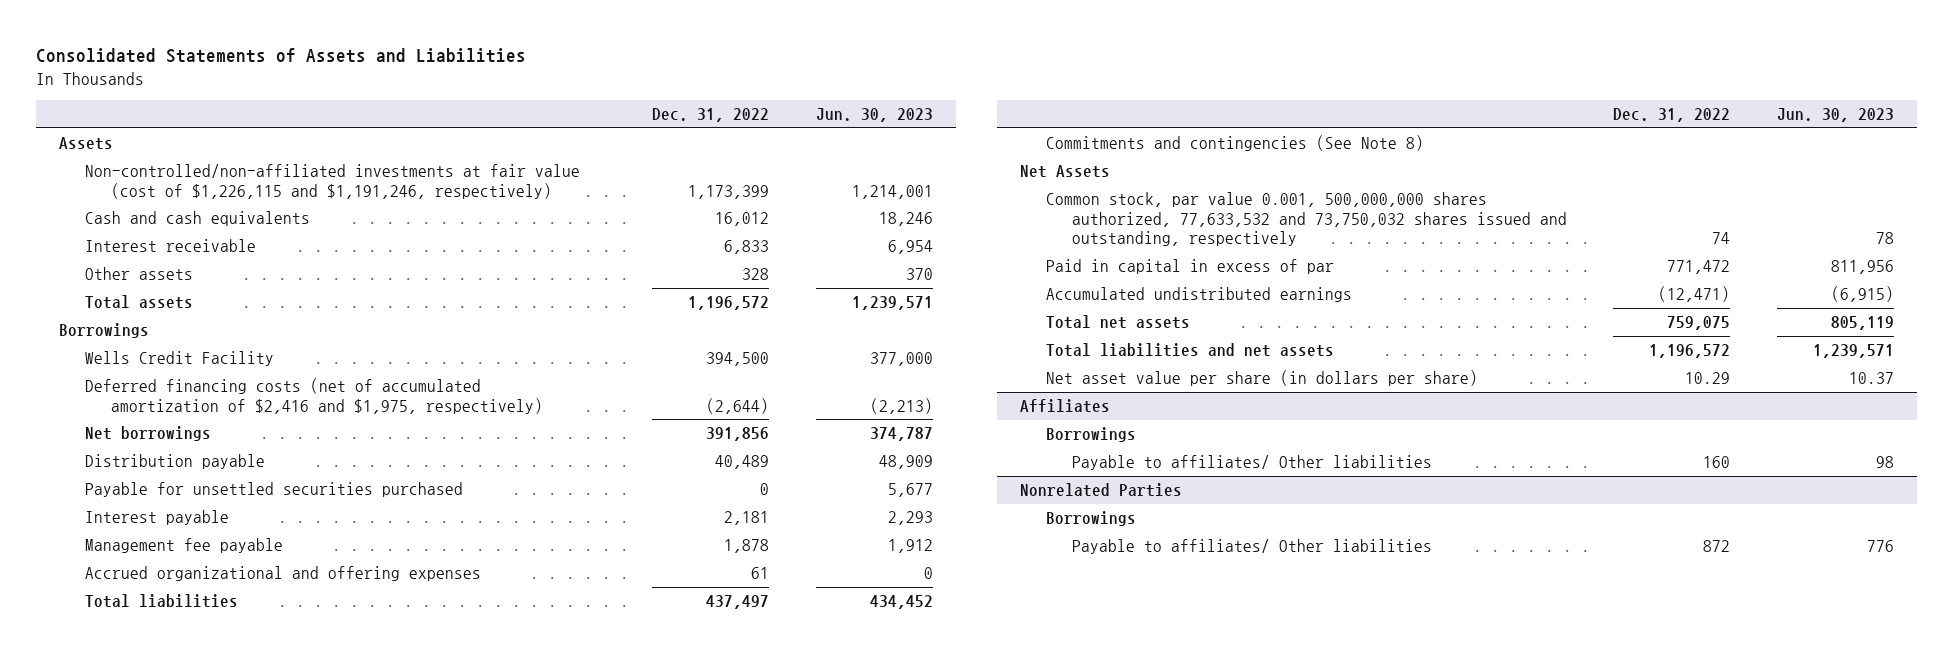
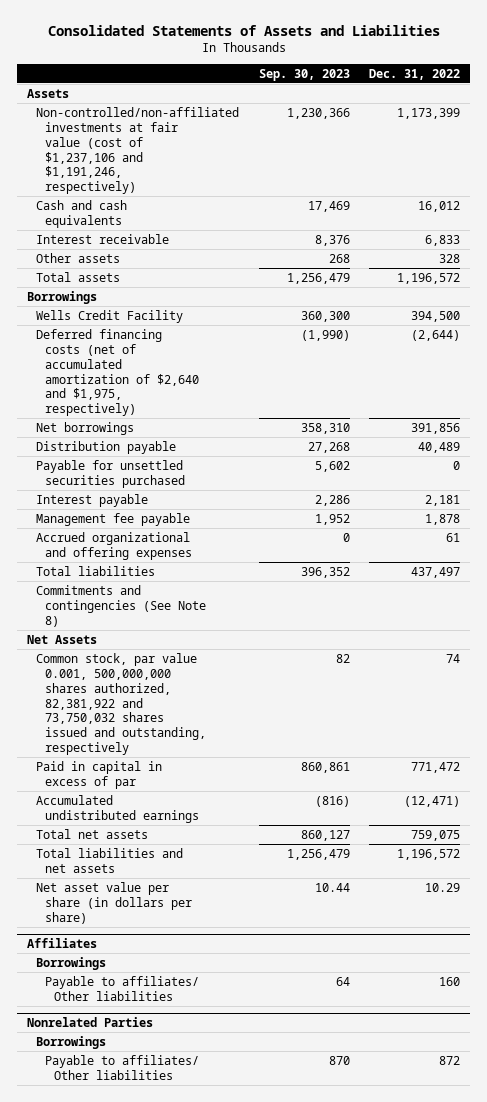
- | Dec. 31, 2022 | Jun. 30, 2023
+ | Sep. 30, 2023 | Dec. 31, 2022
- Non-controlled/non-affiliated investments at fair value (cost of $1,226,115 and $1,191,246, respectively) | 1,173,399 | 1,214,001
+ Non-controlled/non-affiliated investments at fair value (cost of $1,237,106 and $1,191,246, respectively) | 1,230,366 | 1,173,399
- Deferred financing costs (net of accumulated amortization of $2,416 and $1,975, respectively) | (2,644) | (2,213)
+ Deferred financing costs (net of accumulated amortization of $2,640 and $1,975, respectively) | (1,990) | (2,644)
- Common stock, par value 0.001, 500,000,000 shares authorized, 77,633,532 and 73,750,032 shares issued and outstanding, respectively | 74 | 78
+ Common stock, par value 0.001, 500,000,000 shares authorized, 82,381,922 and 73,750,032 shares issued and outstanding, respectively | 82 | 74

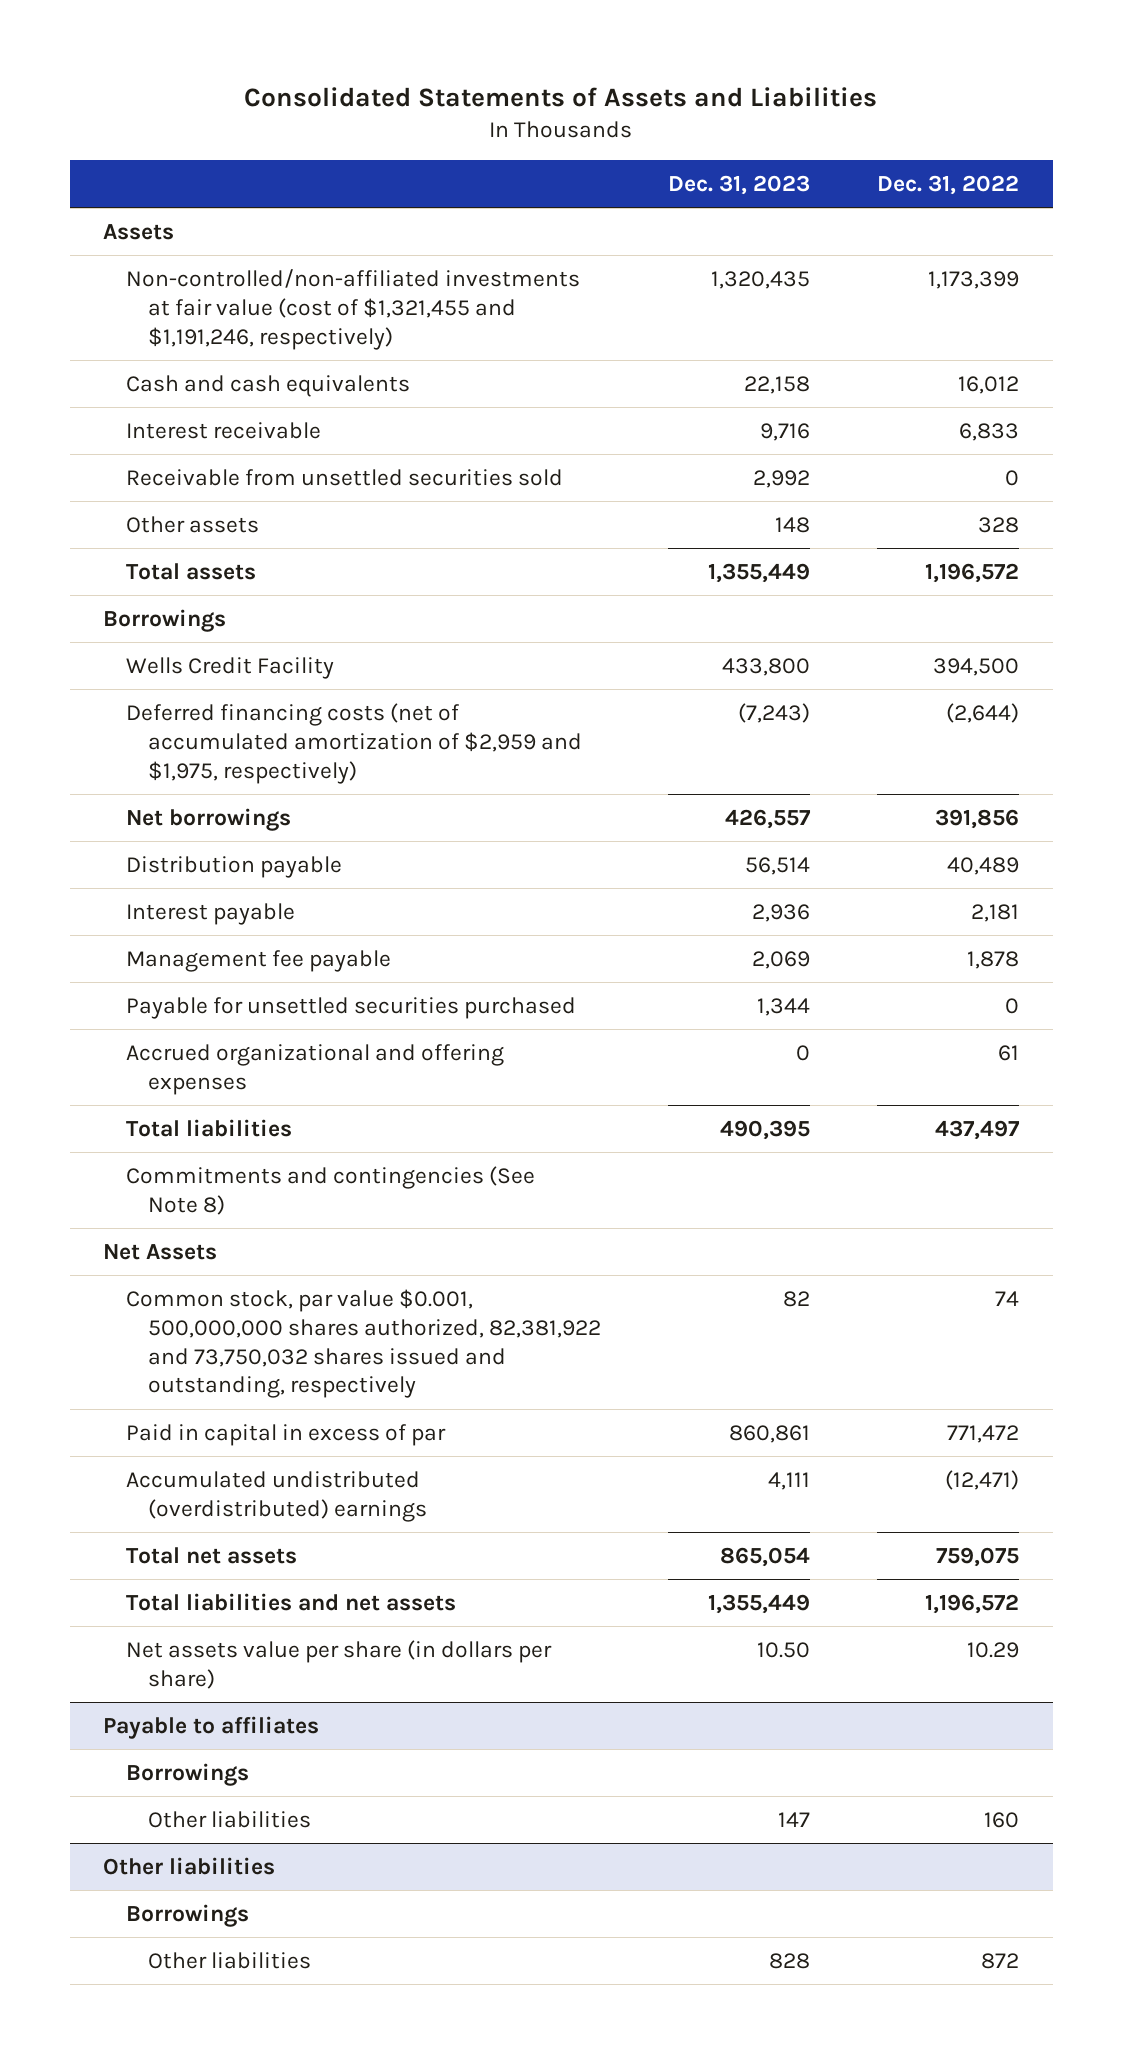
- | Sep. 30, 2023 | Dec. 31, 2022
+ | Dec. 31, 2023 | Dec. 31, 2022
- Non-controlled/non-affiliated investments at fair value (cost of $1,237,106 and $1,191,246, respectively) | 1,230,366 | 1,173,399
+ Non-controlled/non-affiliated investments at fair value (cost of $1,321,455 and $1,191,246, respectively) | 1,320,435 | 1,173,399
+ Receivable from unsettled securities sold | 2,992 | 0
- Deferred financing costs (net of accumulated amortization of $2,640 and $1,975, respectively) | (1,990) | (2,644)
+ Deferred financing costs (net of accumulated amortization of $2,959 and $1,975, respectively) | (7,243) | (2,644)
moved down: Payable for unsettled securities purchased | 1,344 | 0
- Common stock, par value 0.001, 500,000,000 shares authorized, 82,381,922 and 73,750,032 shares issued and outstanding, respectively | 82 | 74
+ Common stock, par value $0.001, 500,000,000 shares authorized, 82,381,922 and 73,750,032 shares issued and outstanding, respectively | 82 | 74
- Accumulated undistributed earnings | (816) | (12,471)
+ Accumulated undistributed (overdistributed) earnings | 4,111 | (12,471)
- Net asset value per share (in dollars per share) | 10.44 | 10.29
- Affiliates
+ Net assets value per share (in dollars per share) | 10.50 | 10.29
+ Payable to affiliates
- Payable to affiliates/ Other liabilities | 64 | 160
- Nonrelated Parties
+ Other liabilities | 147 | 160
+ Other liabilities
- Payable to affiliates/ Other liabilities | 870 | 872
+ Other liabilities | 828 | 872

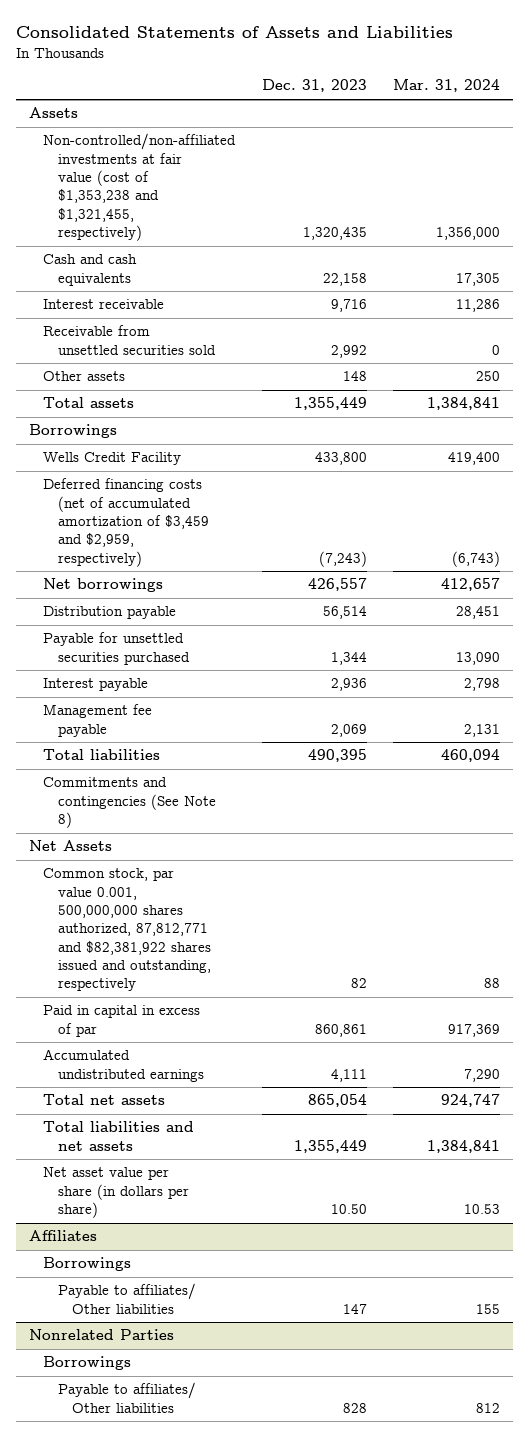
- | Dec. 31, 2023 | Dec. 31, 2022
+ | Dec. 31, 2023 | Mar. 31, 2024
- Non-controlled/non-affiliated investments at fair value (cost of $1,321,455 and $1,191,246, respectively) | 1,320,435 | 1,173,399
+ Non-controlled/non-affiliated investments at fair value (cost of $1,353,238 and $1,321,455, respectively) | 1,320,435 | 1,356,000
- Deferred financing costs (net of accumulated amortization of $2,959 and $1,975, respectively) | (7,243) | (2,644)
+ Deferred financing costs (net of accumulated amortization of $3,459 and $2,959, respectively) | (7,243) | (6,743)
moved up: Payable for unsettled securities purchased | 1,344 | 13,090
- Accrued organizational and offering expenses | 0 | 61
- Common stock, par value $0.001, 500,000,000 shares authorized, 82,381,922 and 73,750,032 shares issued and outstanding, respectively | 82 | 74
+ Common stock, par value 0.001, 500,000,000 shares authorized, 87,812,771 and $82,381,922 shares issued and outstanding, respectively | 82 | 88
- Accumulated undistributed (overdistributed) earnings | 4,111 | (12,471)
+ Accumulated undistributed earnings | 4,111 | 7,290
- Net assets value per share (in dollars per share) | 10.50 | 10.29
- Payable to affiliates
+ Net asset value per share (in dollars per share) | 10.50 | 10.53
+ Affiliates
- Other liabilities | 147 | 160
- Other liabilities
+ Payable to affiliates/ Other liabilities | 147 | 155
+ Nonrelated Parties
- Other liabilities | 828 | 872
+ Payable to affiliates/ Other liabilities | 828 | 812

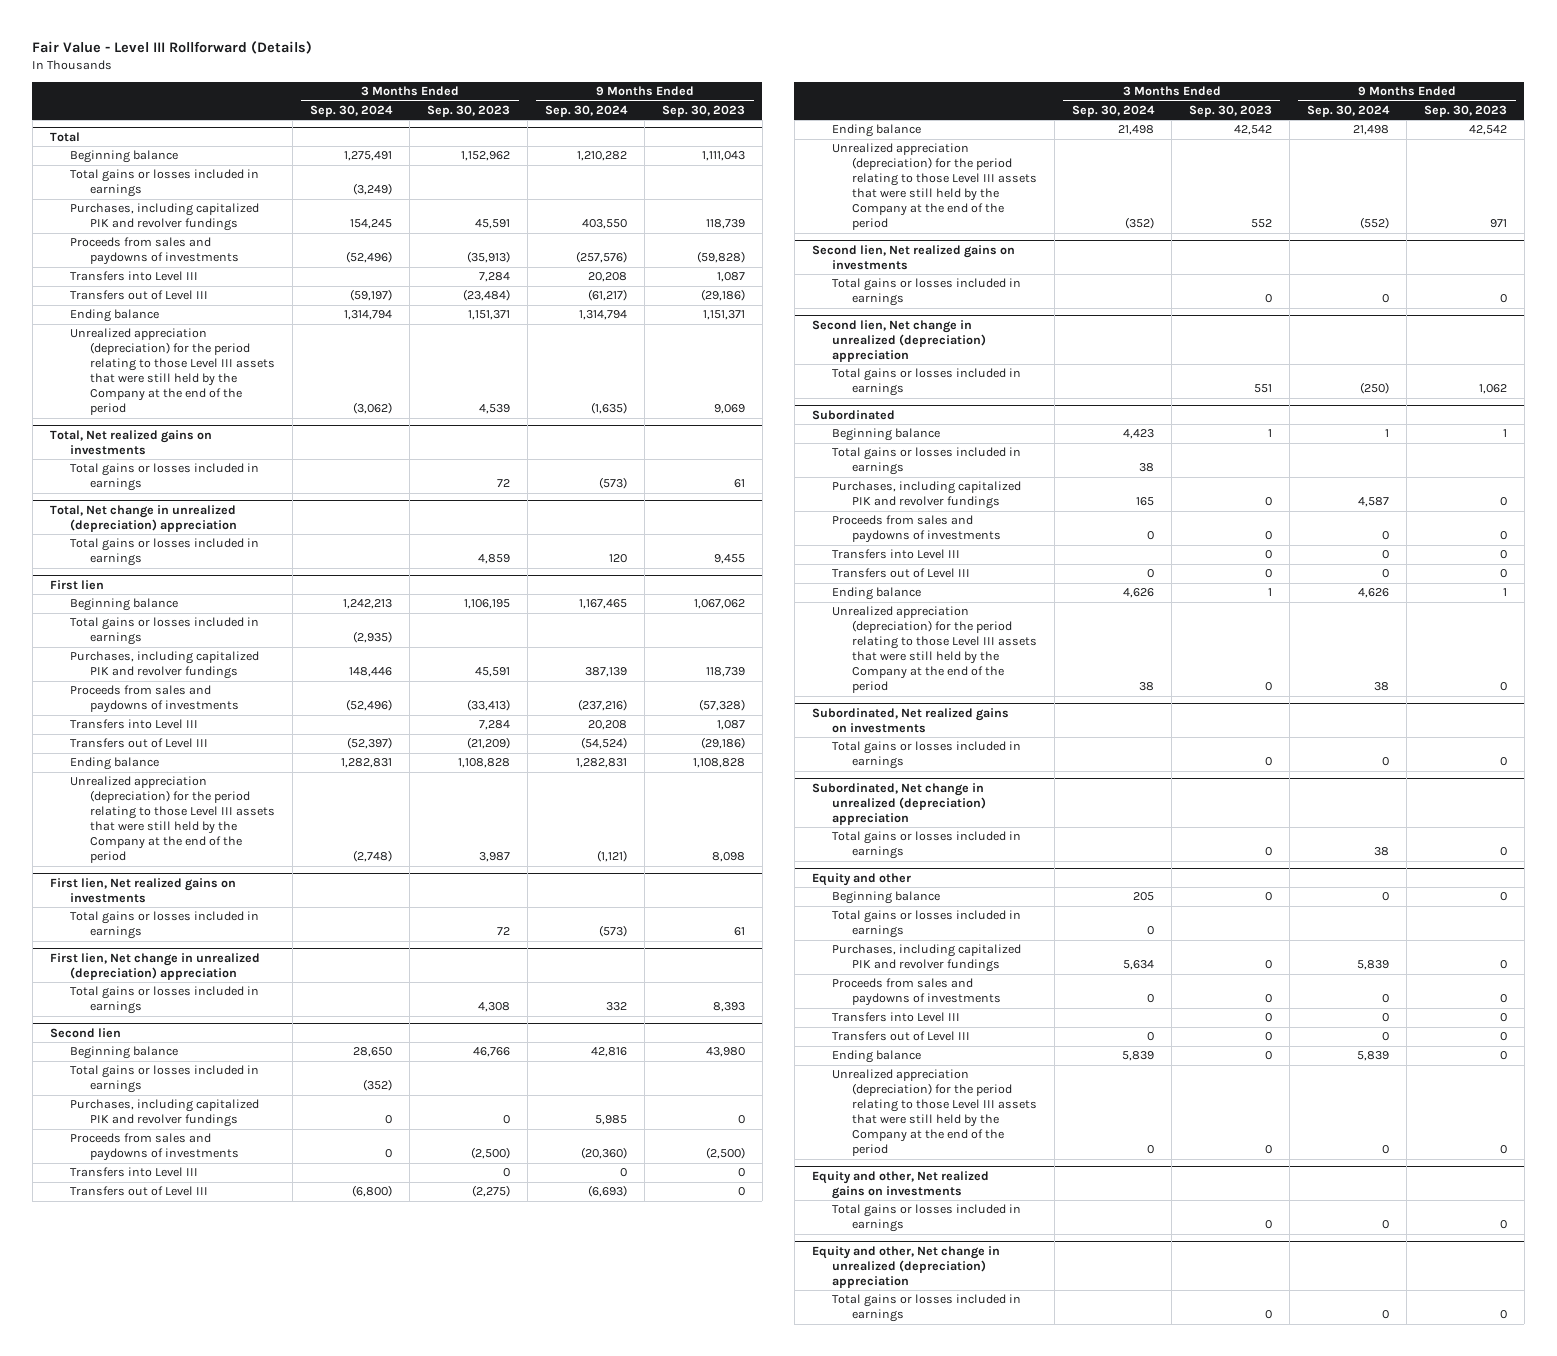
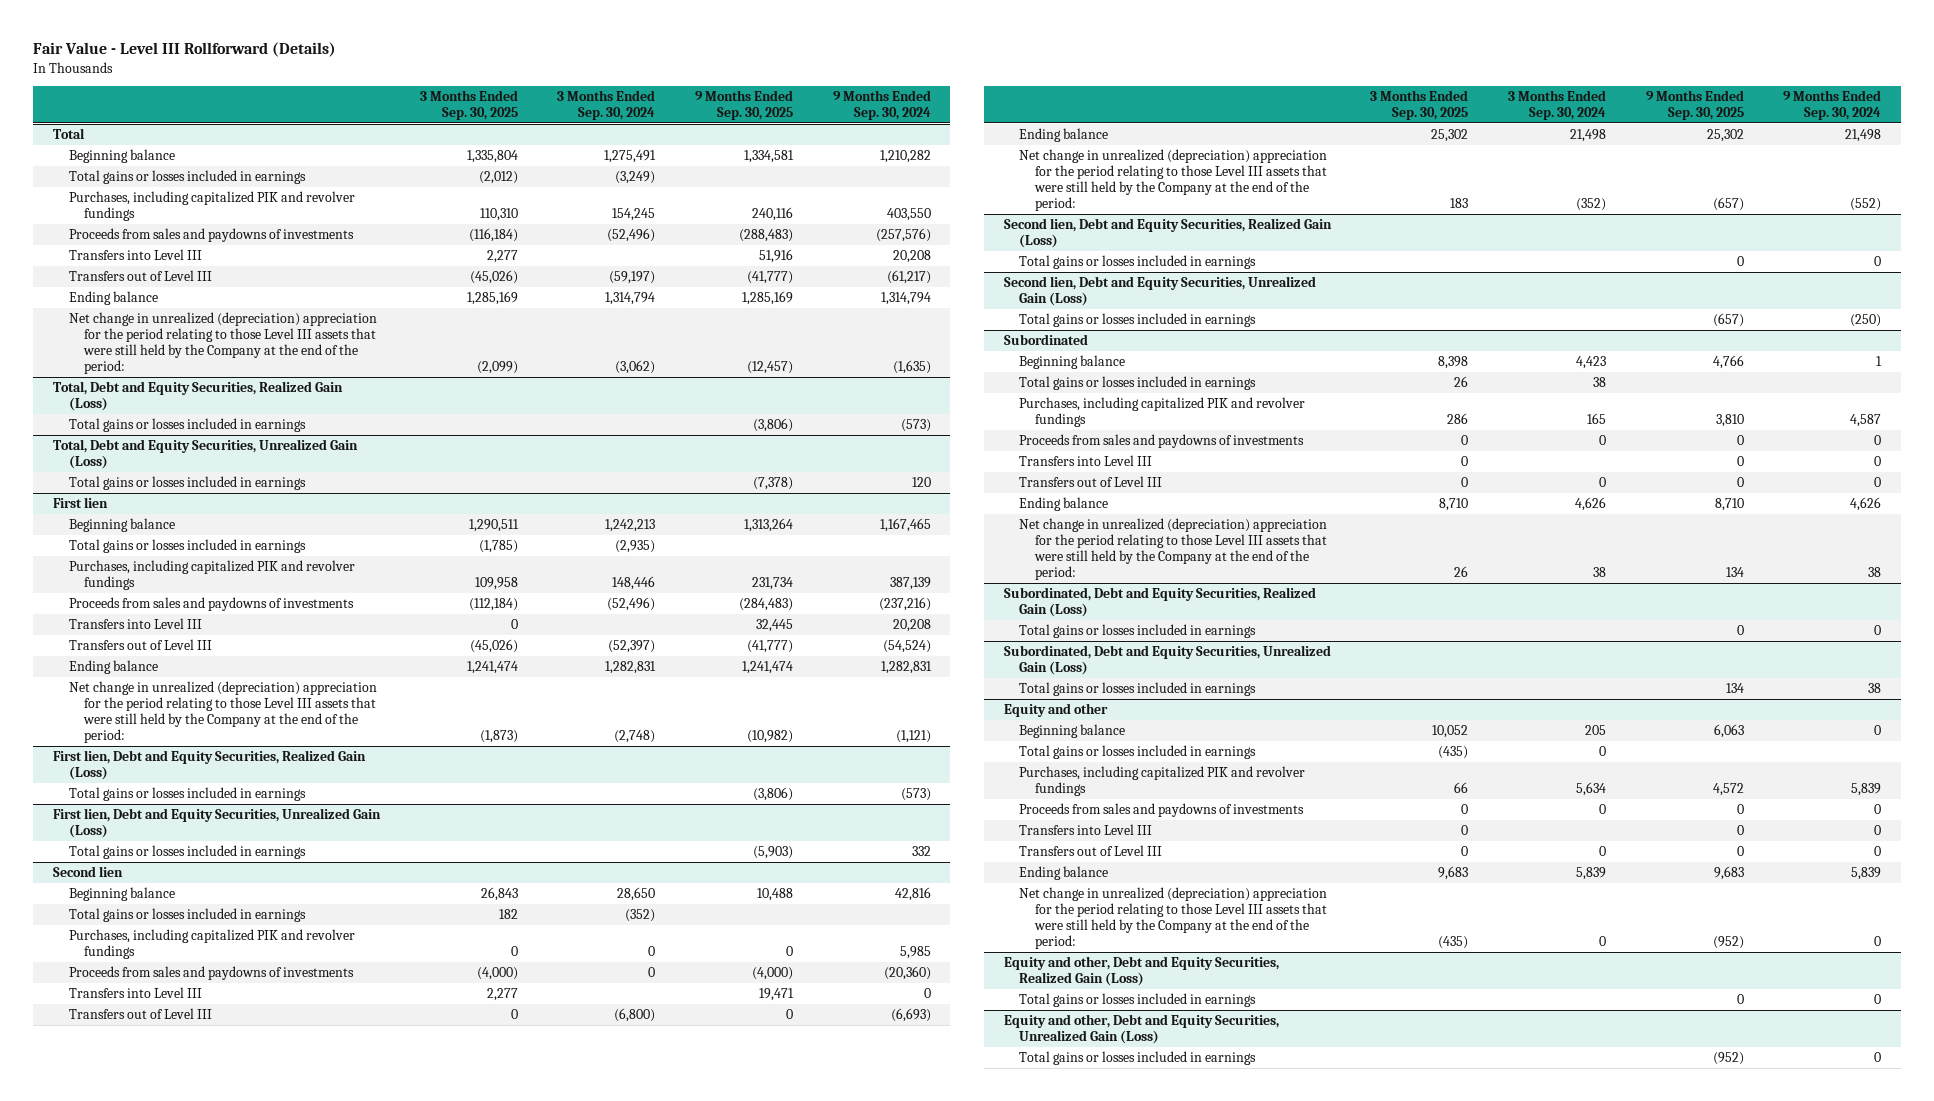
- | 3 Months Ended Sep. 30, 2024 | 3 Months Ended Sep. 30, 2023 | 9 Months Ended Sep. 30, 2024 | 9 Months Ended Sep. 30, 2023
+ | 3 Months Ended Sep. 30, 2025 | 3 Months Ended Sep. 30, 2024 | 9 Months Ended Sep. 30, 2025 | 9 Months Ended Sep. 30, 2024
@ Total
- Unrealized appreciation (depreciation) for the period relating to those Level III assets that were still held by the Company at the end of the period | (3,062) | 4,539 | (1,635) | 9,069
- Total, Net realized gains on investments
@ Total
+ Net change in unrealized (depreciation) appreciation for the period relating to those Level III assets that were still held by the Company at the end of the period: | (2,099) | (3,062) | (12,457) | (1,635)
+ Total, Debt and Equity Securities, Realized Gain (Loss)
- Total, Net change in unrealized (depreciation) appreciation
+ Total, Debt and Equity Securities, Unrealized Gain (Loss)
@ First lien
- Unrealized appreciation (depreciation) for the period relating to those Level III assets that were still held by the Company at the end of the period | (2,748) | 3,987 | (1,121) | 8,098
- First lien, Net realized gains on investments
@ First lien
+ Net change in unrealized (depreciation) appreciation for the period relating to those Level III assets that were still held by the Company at the end of the period: | (1,873) | (2,748) | (10,982) | (1,121)
+ First lien, Debt and Equity Securities, Realized Gain (Loss)
- First lien, Net change in unrealized (depreciation) appreciation
+ First lien, Debt and Equity Securities, Unrealized Gain (Loss)
@ Second lien
- Unrealized appreciation (depreciation) for the period relating to those Level III assets that were still held by the Company at the end of the period | (352) | 552 | (552) | 971
- Second lien, Net realized gains on investments
@ Second lien
+ Net change in unrealized (depreciation) appreciation for the period relating to those Level III assets that were still held by the Company at the end of the period: | 183 | (352) | (657) | (552)
+ Second lien, Debt and Equity Securities, Realized Gain (Loss)
- Second lien, Net change in unrealized (depreciation) appreciation
+ Second lien, Debt and Equity Securities, Unrealized Gain (Loss)
@ Subordinated
- Unrealized appreciation (depreciation) for the period relating to those Level III assets that were still held by the Company at the end of the period | 38 | 0 | 38 | 0
- Subordinated, Net realized gains on investments
@ Subordinated
+ Net change in unrealized (depreciation) appreciation for the period relating to those Level III assets that were still held by the Company at the end of the period: | 26 | 38 | 134 | 38
+ Subordinated, Debt and Equity Securities, Realized Gain (Loss)
- Subordinated, Net change in unrealized (depreciation) appreciation
+ Subordinated, Debt and Equity Securities, Unrealized Gain (Loss)
@ Equity and other
- Unrealized appreciation (depreciation) for the period relating to those Level III assets that were still held by the Company at the end of the period | 0 | 0 | 0 | 0
- Equity and other, Net realized gains on investments
@ Equity and other
+ Net change in unrealized (depreciation) appreciation for the period relating to those Level III assets that were still held by the Company at the end of the period: | (435) | 0 | (952) | 0
+ Equity and other, Debt and Equity Securities, Realized Gain (Loss)
- Equity and other, Net change in unrealized (depreciation) appreciation
+ Equity and other, Debt and Equity Securities, Unrealized Gain (Loss)

